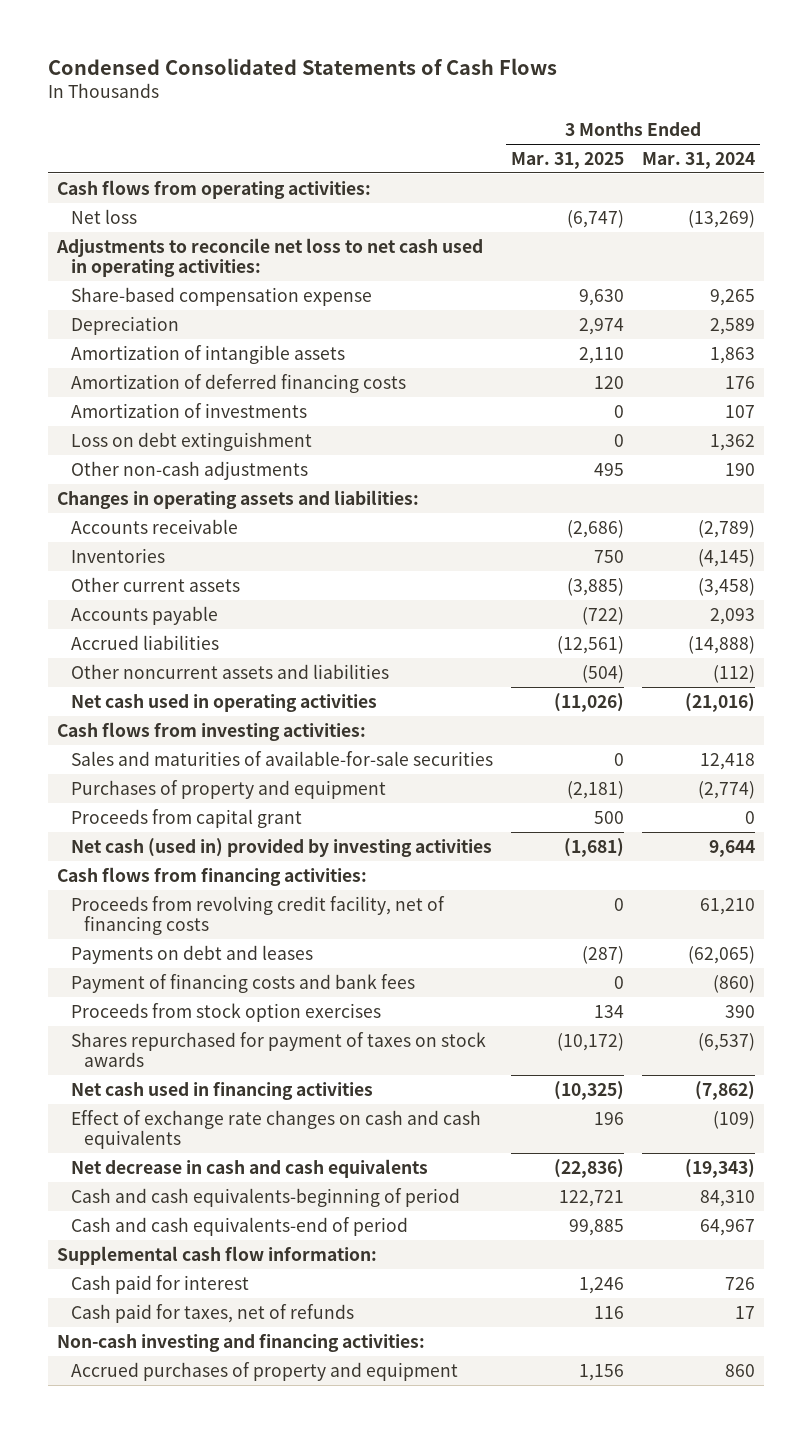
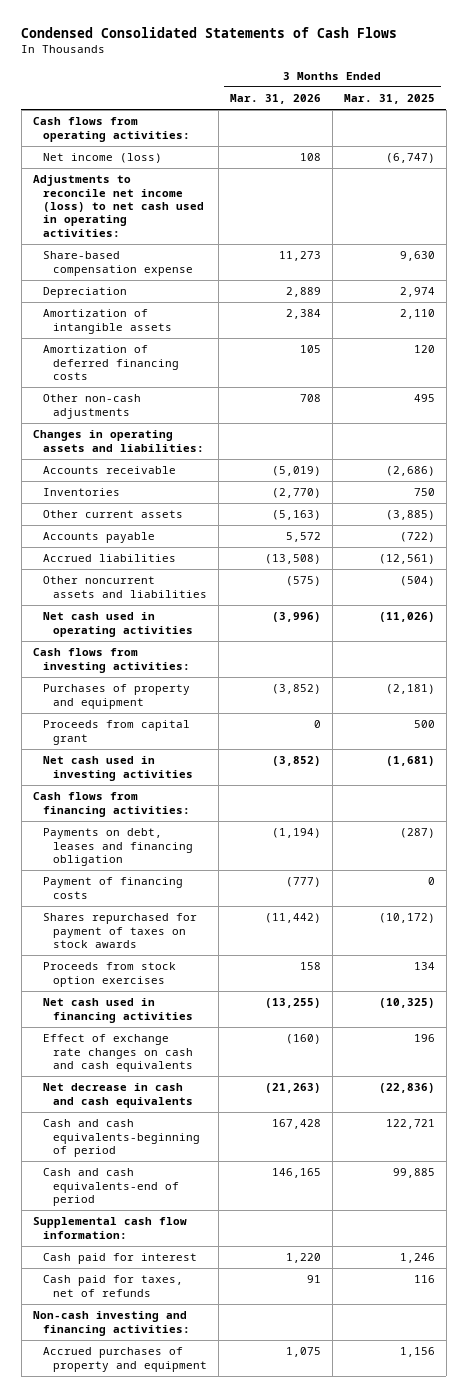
- | 3 Months Ended Mar. 31, 2025 | 3 Months Ended Mar. 31, 2024
+ | 3 Months Ended Mar. 31, 2026 | 3 Months Ended Mar. 31, 2025
- Net loss | (6,747) | (13,269)
- Adjustments to reconcile net loss to net cash used in operating activities:
+ Net income (loss) | 108 | (6,747)
+ Adjustments to reconcile net income (loss) to net cash used in operating activities:
- Amortization of investments | 0 | 107
- Loss on debt extinguishment | 0 | 1,362
- Sales and maturities of available-for-sale securities | 0 | 12,418
- Net cash (used in) provided by investing activities | (1,681) | 9,644
+ Net cash used in investing activities | (3,852) | (1,681)
- Proceeds from revolving credit facility, net of financing costs | 0 | 61,210
- Payments on debt and leases | (287) | (62,065)
- Payment of financing costs and bank fees | 0 | (860)
+ Payments on debt, leases and financing obligation | (1,194) | (287)
+ Payment of financing costs | (777) | 0
moved down: Proceeds from stock option exercises | 158 | 134

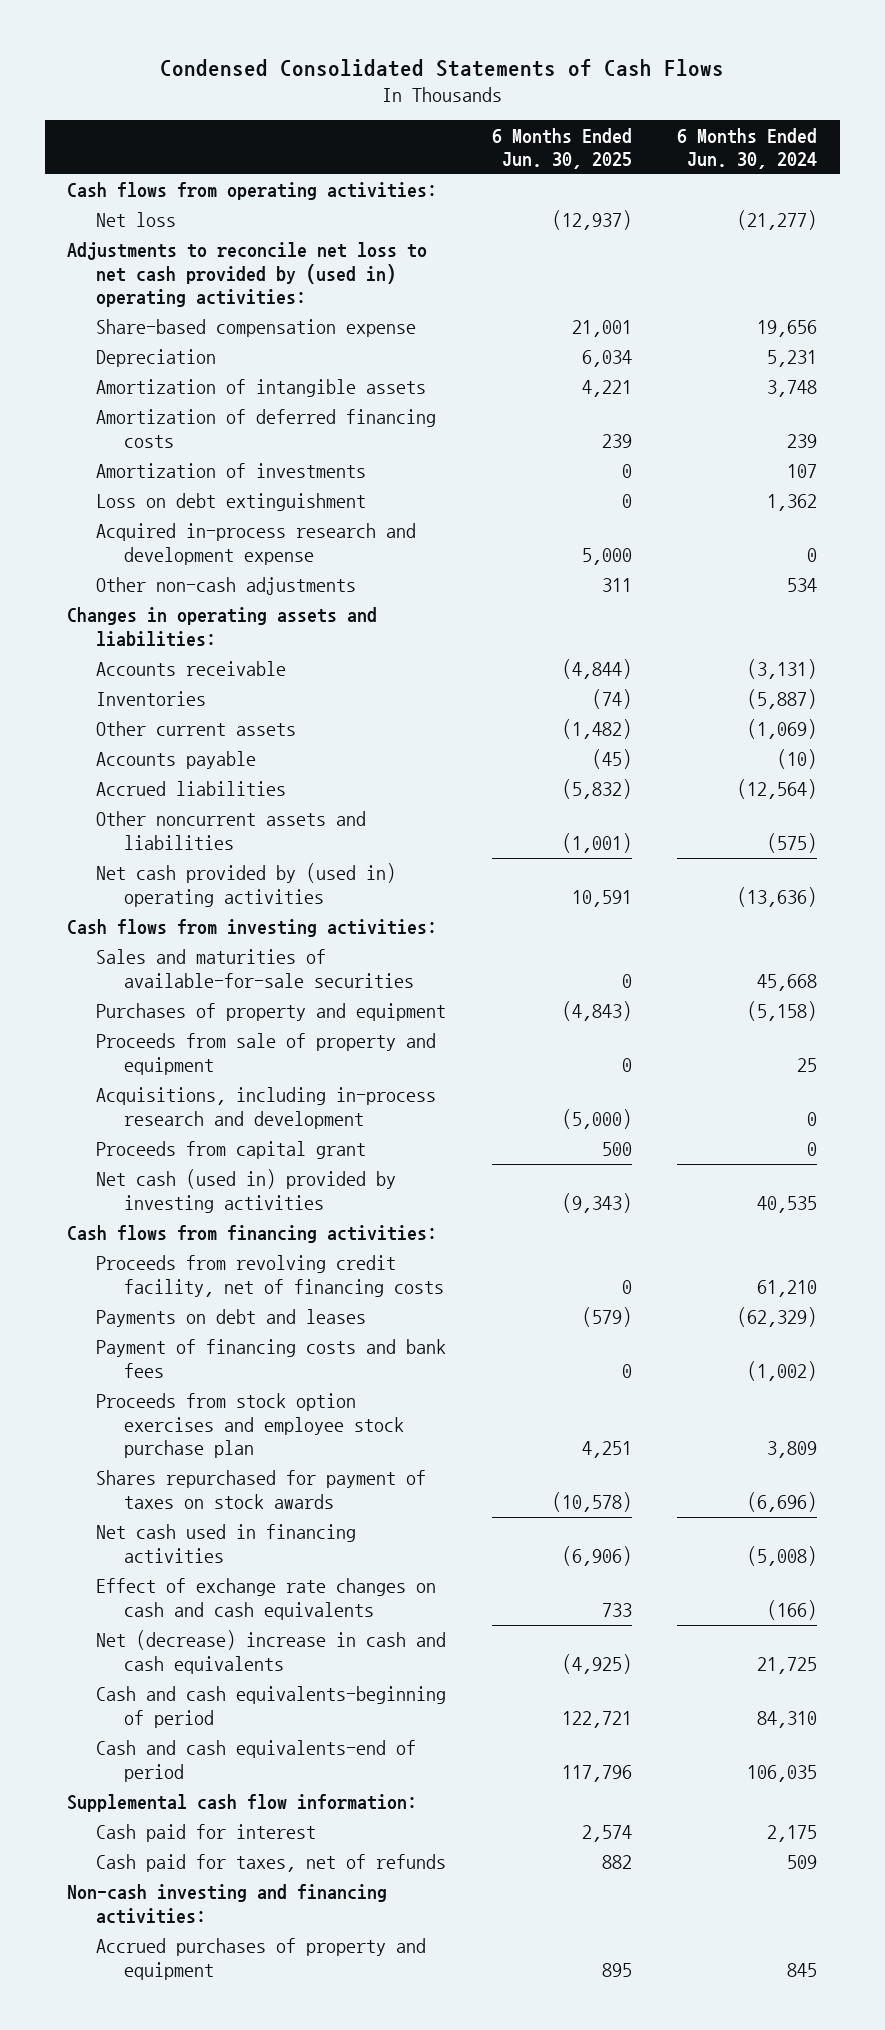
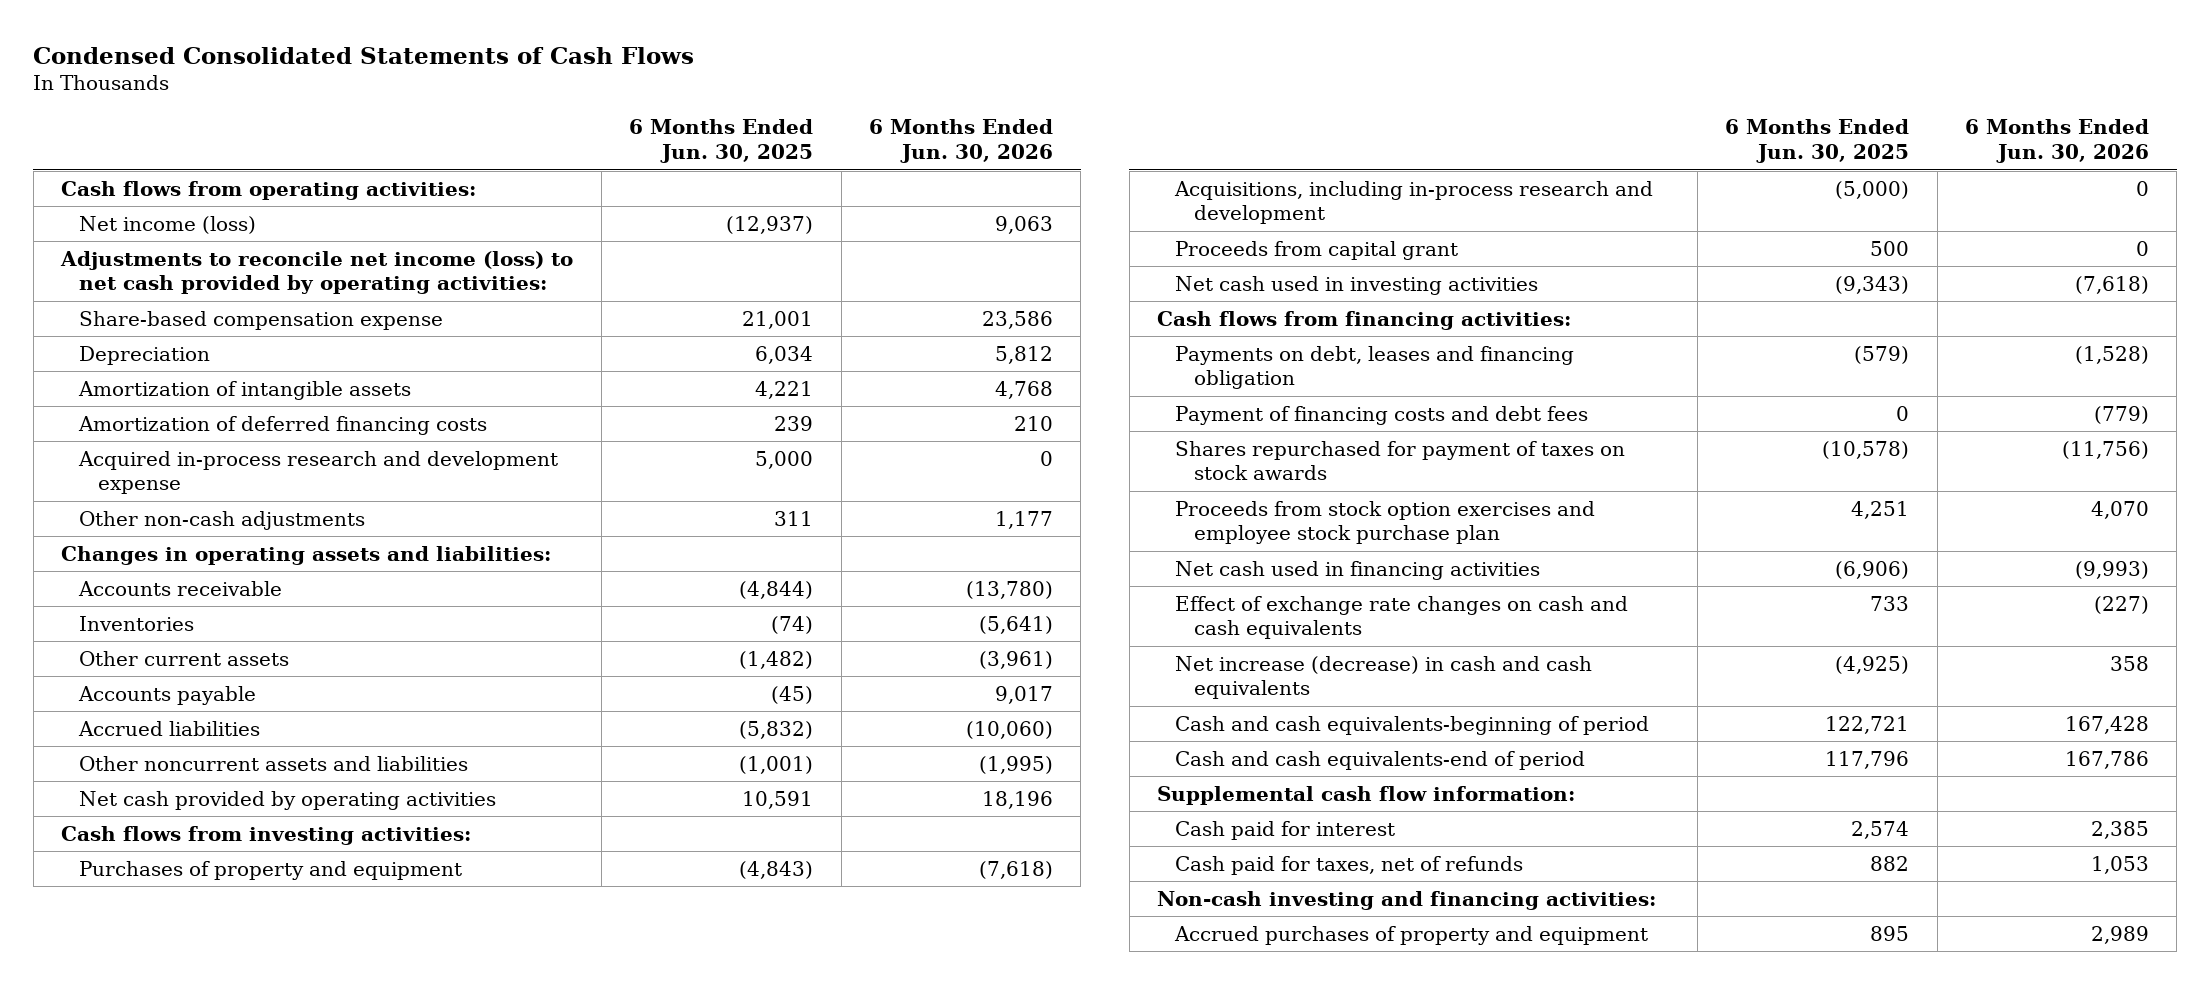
- | 6 Months Ended Jun. 30, 2025 | 6 Months Ended Jun. 30, 2024
+ | 6 Months Ended Jun. 30, 2025 | 6 Months Ended Jun. 30, 2026
- Net loss | (12,937) | (21,277)
- Adjustments to reconcile net loss to net cash provided by (used in) operating activities:
+ Net income (loss) | (12,937) | 9,063
+ Adjustments to reconcile net income (loss) to net cash provided by operating activities:
- Amortization of investments | 0 | 107
- Loss on debt extinguishment | 0 | 1,362
- Net cash provided by (used in) operating activities | 10,591 | (13,636)
+ Net cash provided by operating activities | 10,591 | 18,196
- Sales and maturities of available-for-sale securities | 0 | 45,668
- Proceeds from sale of property and equipment | 0 | 25
- Net cash (used in) provided by investing activities | (9,343) | 40,535
+ Net cash used in investing activities | (9,343) | (7,618)
- Proceeds from revolving credit facility, net of financing costs | 0 | 61,210
- Payments on debt and leases | (579) | (62,329)
- Payment of financing costs and bank fees | 0 | (1,002)
+ Payments on debt, leases and financing obligation | (579) | (1,528)
+ Payment of financing costs and debt fees | 0 | (779)
moved down: Proceeds from stock option exercises and employee stock purchase plan | 4,251 | 4,070
- Net (decrease) increase in cash and cash equivalents | (4,925) | 21,725
+ Net increase (decrease) in cash and cash equivalents | (4,925) | 358

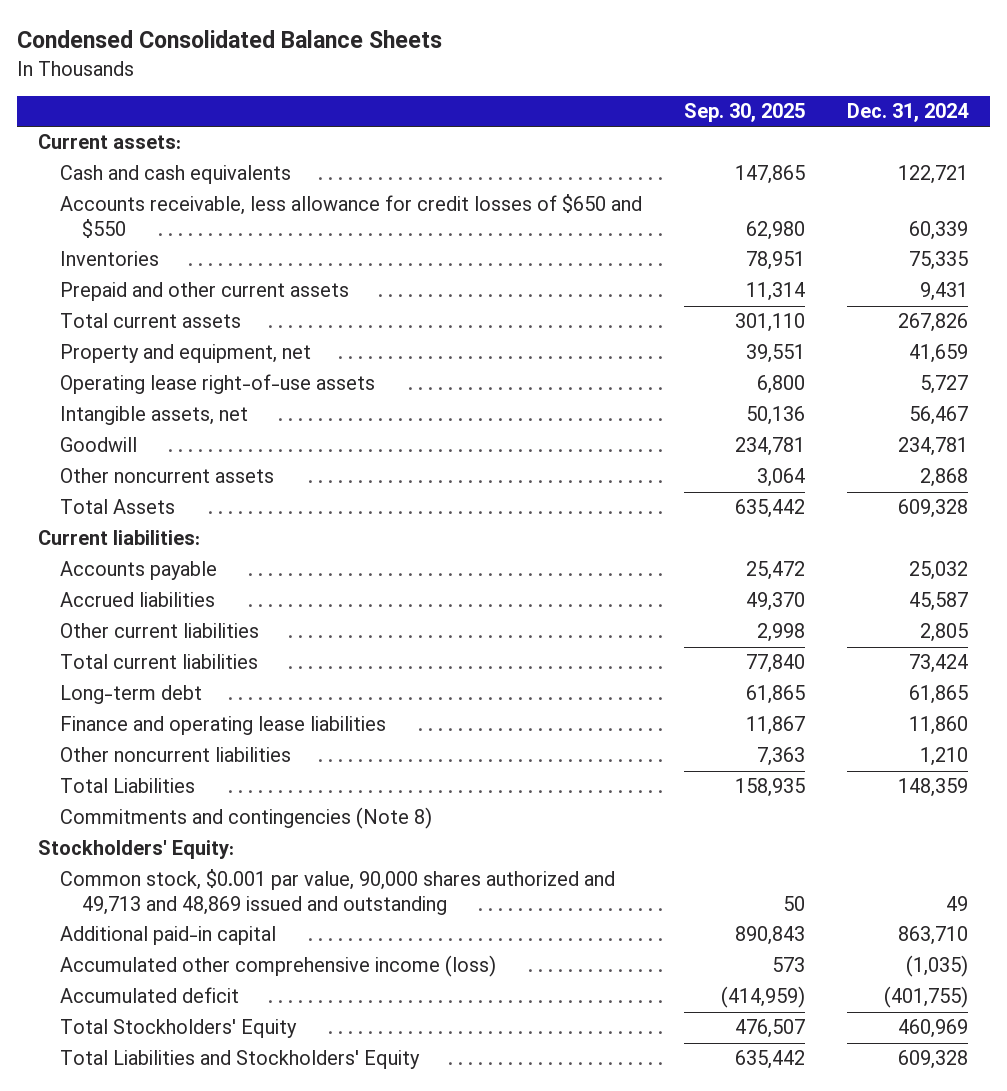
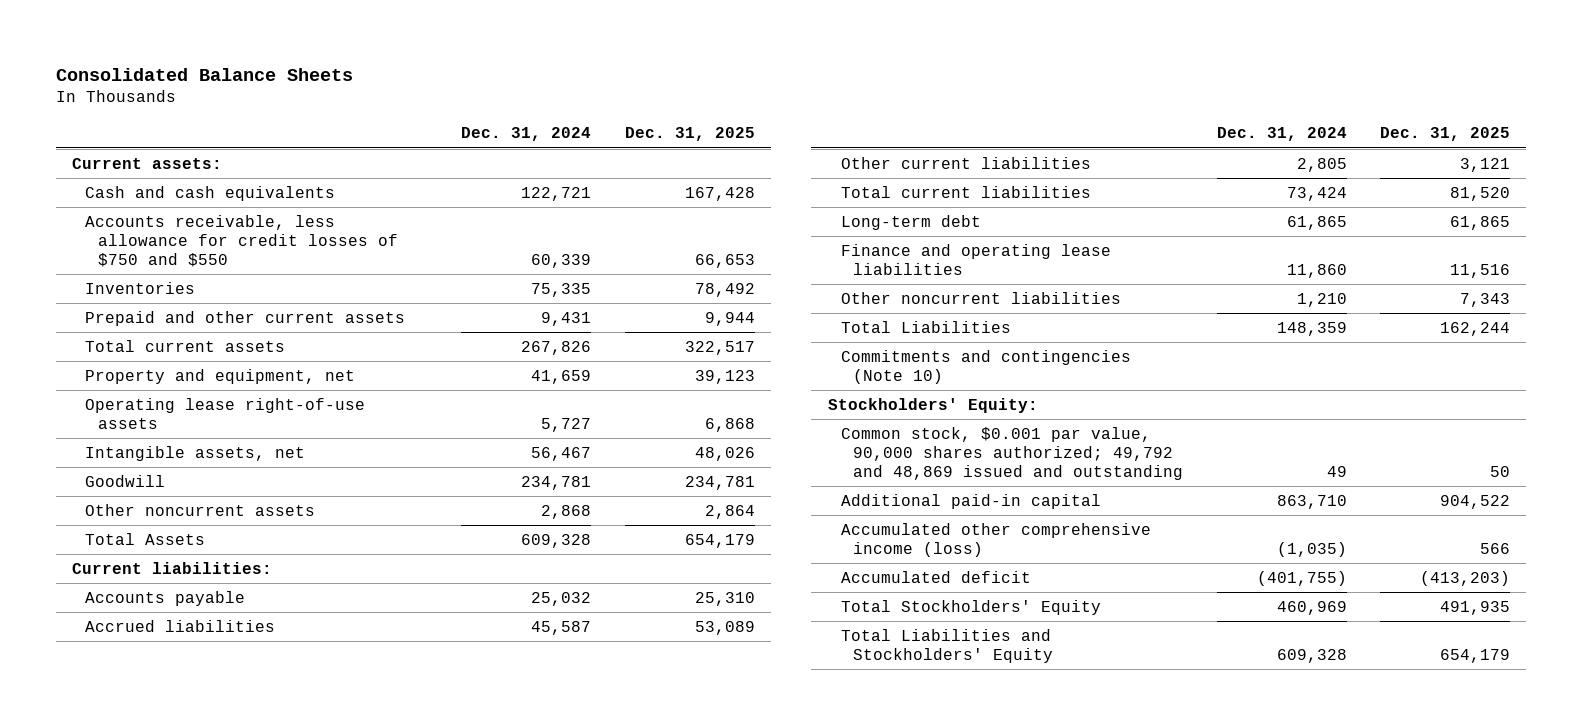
- Condensed Consolidated Balance Sheets
+ Consolidated Balance Sheets
- | Sep. 30, 2025 | Dec. 31, 2024
+ | Dec. 31, 2024 | Dec. 31, 2025
- Accounts receivable, less allowance for credit losses of $650 and $550 | 62,980 | 60,339
+ Accounts receivable, less allowance for credit losses of $750 and $550 | 60,339 | 66,653
- Commitments and contingencies (Note 8)
+ Commitments and contingencies (Note 10)
- Common stock, $0.001 par value, 90,000 shares authorized and 49,713 and 48,869 issued and outstanding | 50 | 49
+ Common stock, $0.001 par value, 90,000 shares authorized; 49,792 and 48,869 issued and outstanding | 49 | 50

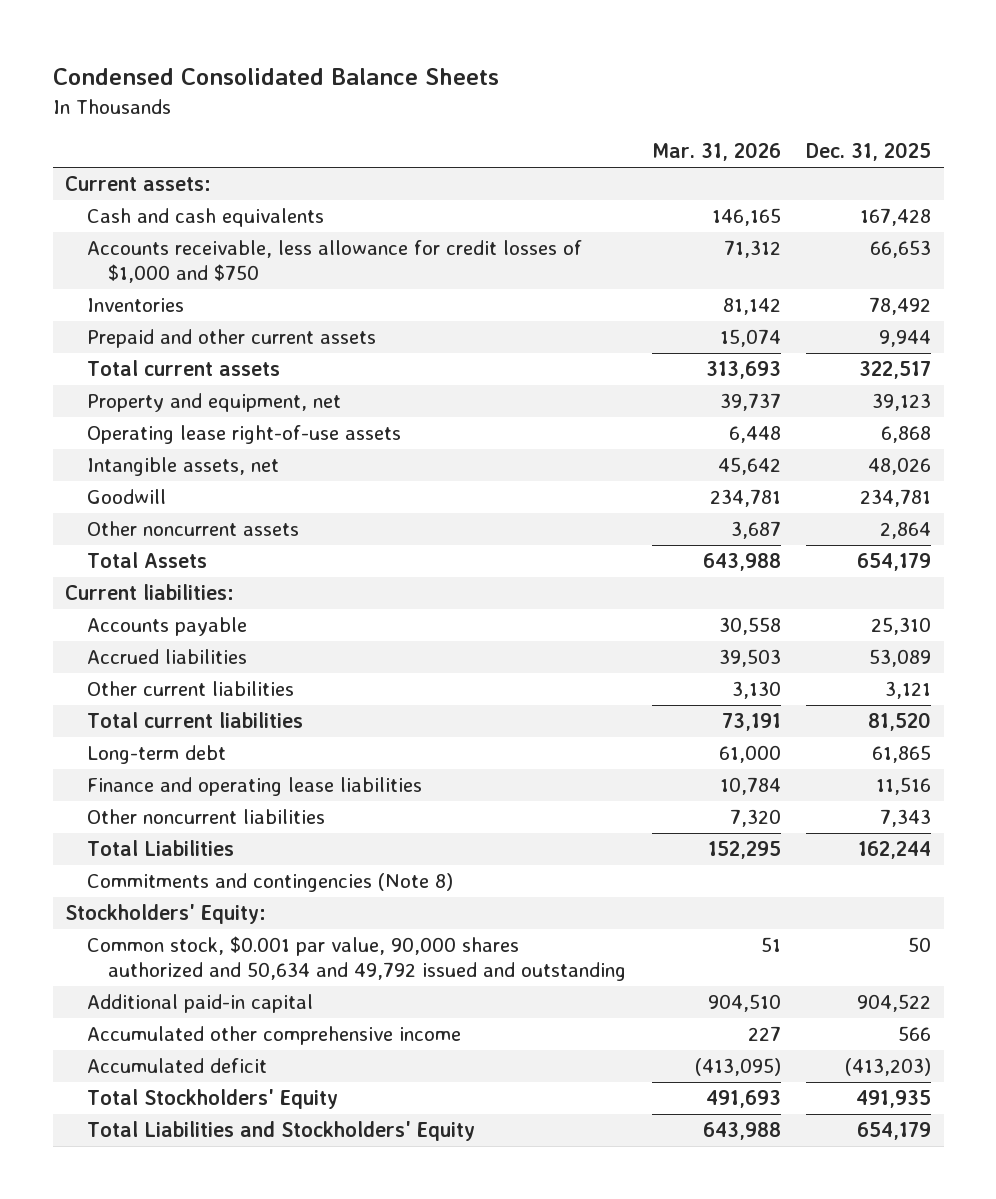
- Consolidated Balance Sheets
+ Condensed Consolidated Balance Sheets
- | Dec. 31, 2024 | Dec. 31, 2025
+ | Mar. 31, 2026 | Dec. 31, 2025
- Accounts receivable, less allowance for credit losses of $750 and $550 | 60,339 | 66,653
+ Accounts receivable, less allowance for credit losses of $1,000 and $750 | 71,312 | 66,653
- Commitments and contingencies (Note 10)
+ Commitments and contingencies (Note 8)
- Common stock, $0.001 par value, 90,000 shares authorized; 49,792 and 48,869 issued and outstanding | 49 | 50
+ Common stock, $0.001 par value, 90,000 shares authorized and 50,634 and 49,792 issued and outstanding | 51 | 50
- Accumulated other comprehensive income (loss) | (1,035) | 566
+ Accumulated other comprehensive income | 227 | 566

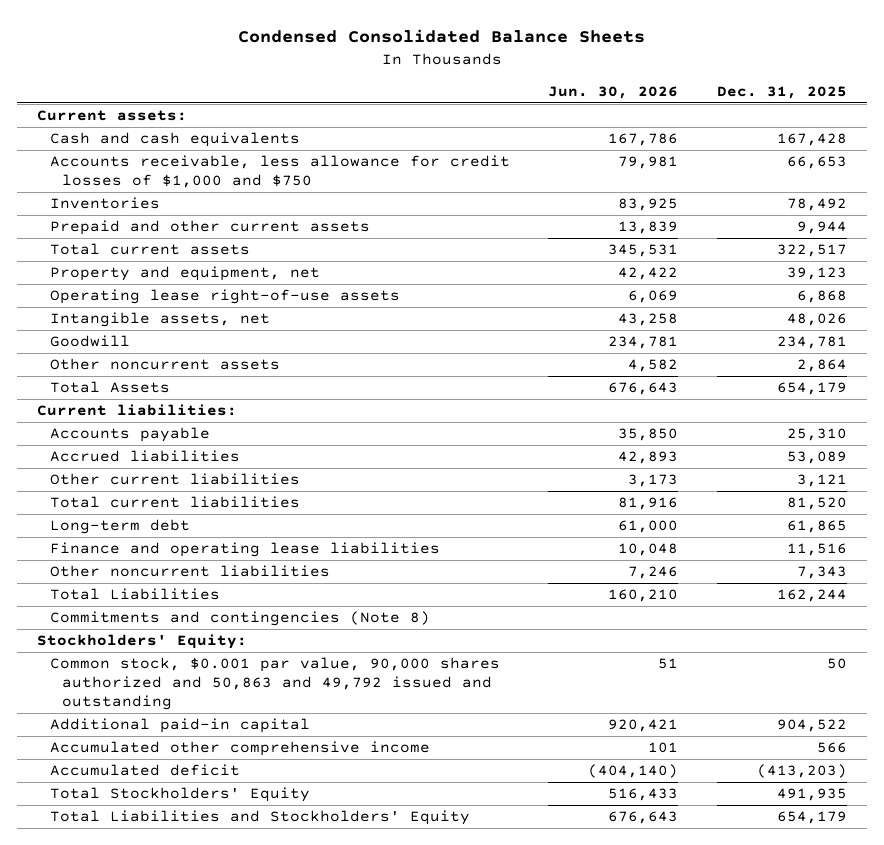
- | Mar. 31, 2026 | Dec. 31, 2025
+ | Jun. 30, 2026 | Dec. 31, 2025
- Common stock, $0.001 par value, 90,000 shares authorized and 50,634 and 49,792 issued and outstanding | 51 | 50
+ Common stock, $0.001 par value, 90,000 shares authorized and 50,863 and 49,792 issued and outstanding | 51 | 50

